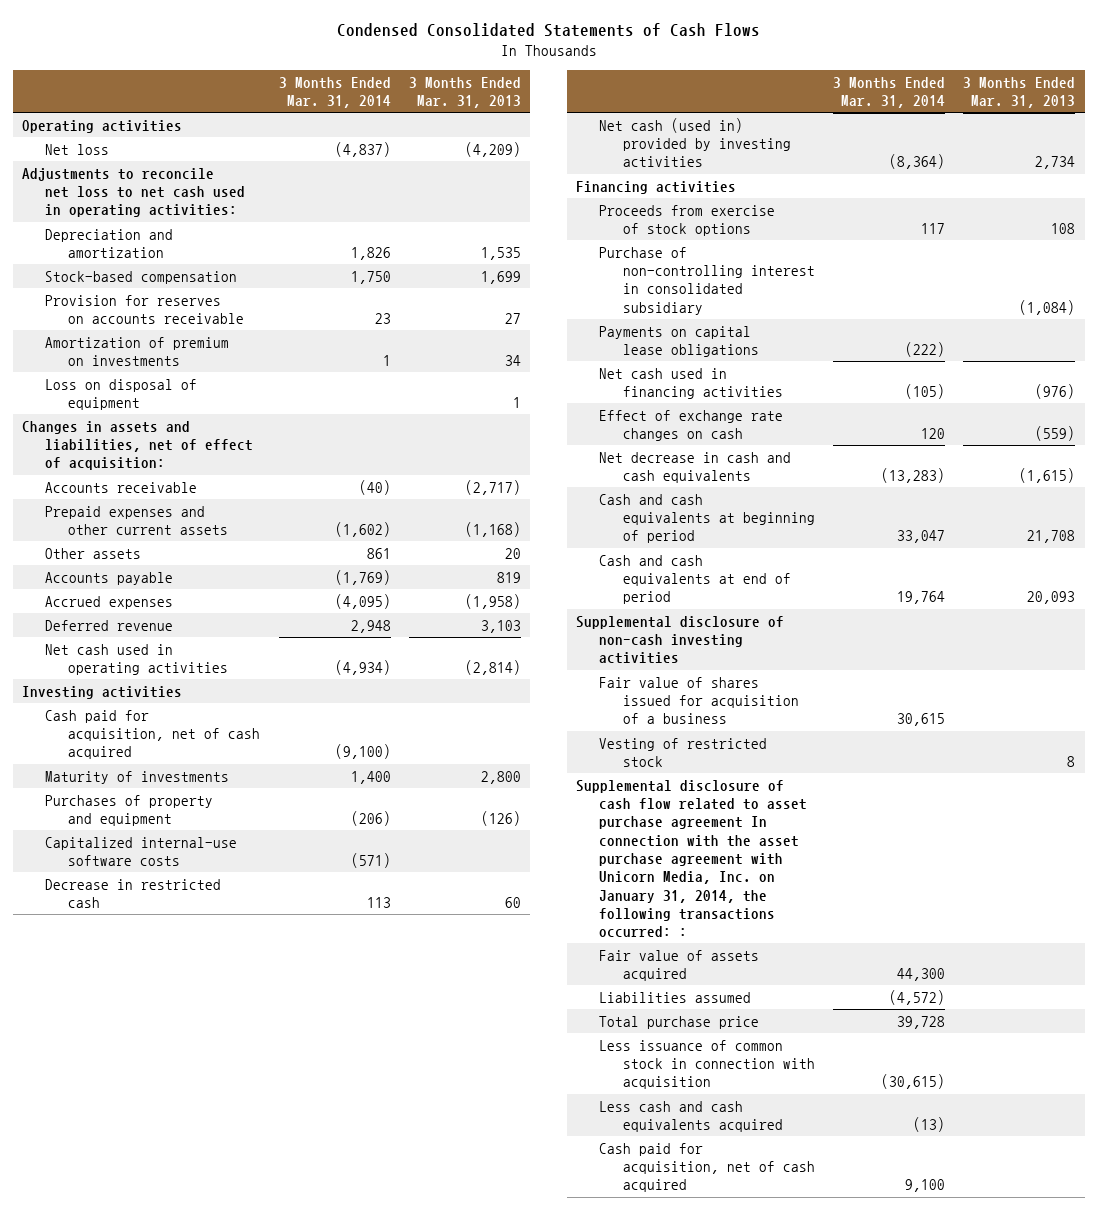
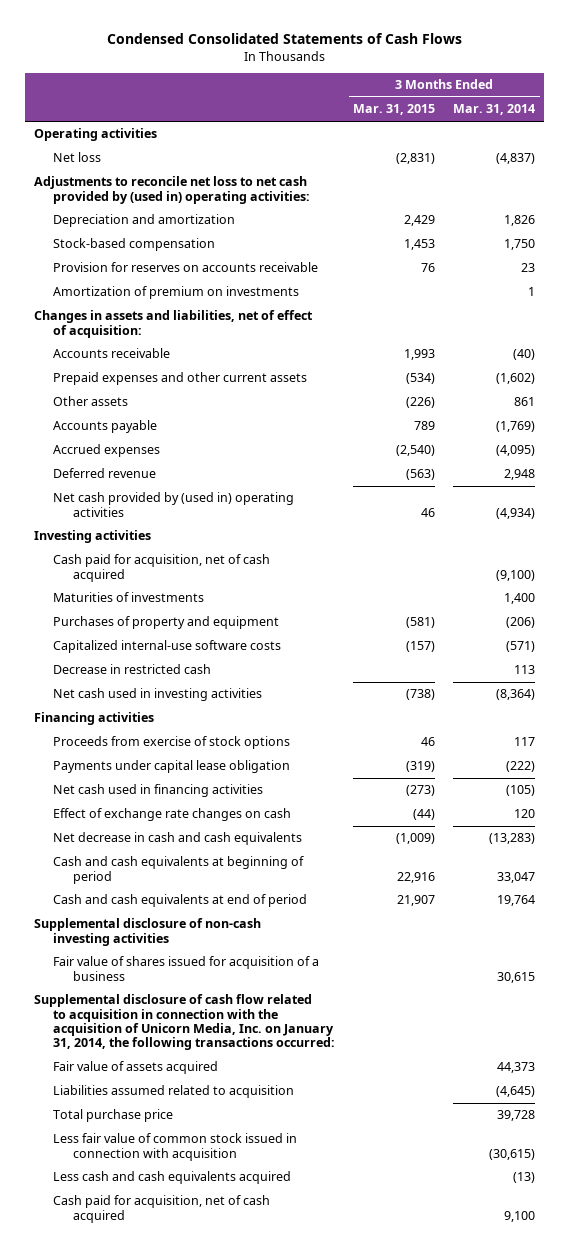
- | 3 Months Ended Mar. 31, 2014 | 3 Months Ended Mar. 31, 2013
+ | 3 Months Ended Mar. 31, 2015 | 3 Months Ended Mar. 31, 2014
- Adjustments to reconcile net loss to net cash used in operating activities:
+ Adjustments to reconcile net loss to net cash provided by (used in) operating activities:
- Loss on disposal of equipment | | 1
- Net cash used in operating activities | (4,934) | (2,814)
+ Net cash provided by (used in) operating activities | 46 | (4,934)
- Maturity of investments | 1,400 | 2,800
+ Maturities of investments | | 1,400
- Net cash (used in) provided by investing activities | (8,364) | 2,734
+ Net cash used in investing activities | (738) | (8,364)
- Purchase of non-controlling interest in consolidated subsidiary | | (1,084)
- Payments on capital lease obligations | (222) |
+ Payments under capital lease obligation | (319) | (222)
- Vesting of restricted stock | | 8
- Supplemental disclosure of cash flow related to asset purchase agreement In connection with the asset purchase agreement with Unicorn Media, Inc. on January 31, 2014, the following transactions occurred: :
- Fair value of assets acquired | 44,300 |
- Liabilities assumed | (4,572) |
+ Supplemental disclosure of cash flow related to acquisition in connection with the acquisition of Unicorn Media, Inc. on January 31, 2014, the following transactions occurred:
+ Fair value of assets acquired | | 44,373
+ Liabilities assumed related to acquisition | | (4,645)
- Less issuance of common stock in connection with acquisition | (30,615) |
+ Less fair value of common stock issued in connection with acquisition | | (30,615)

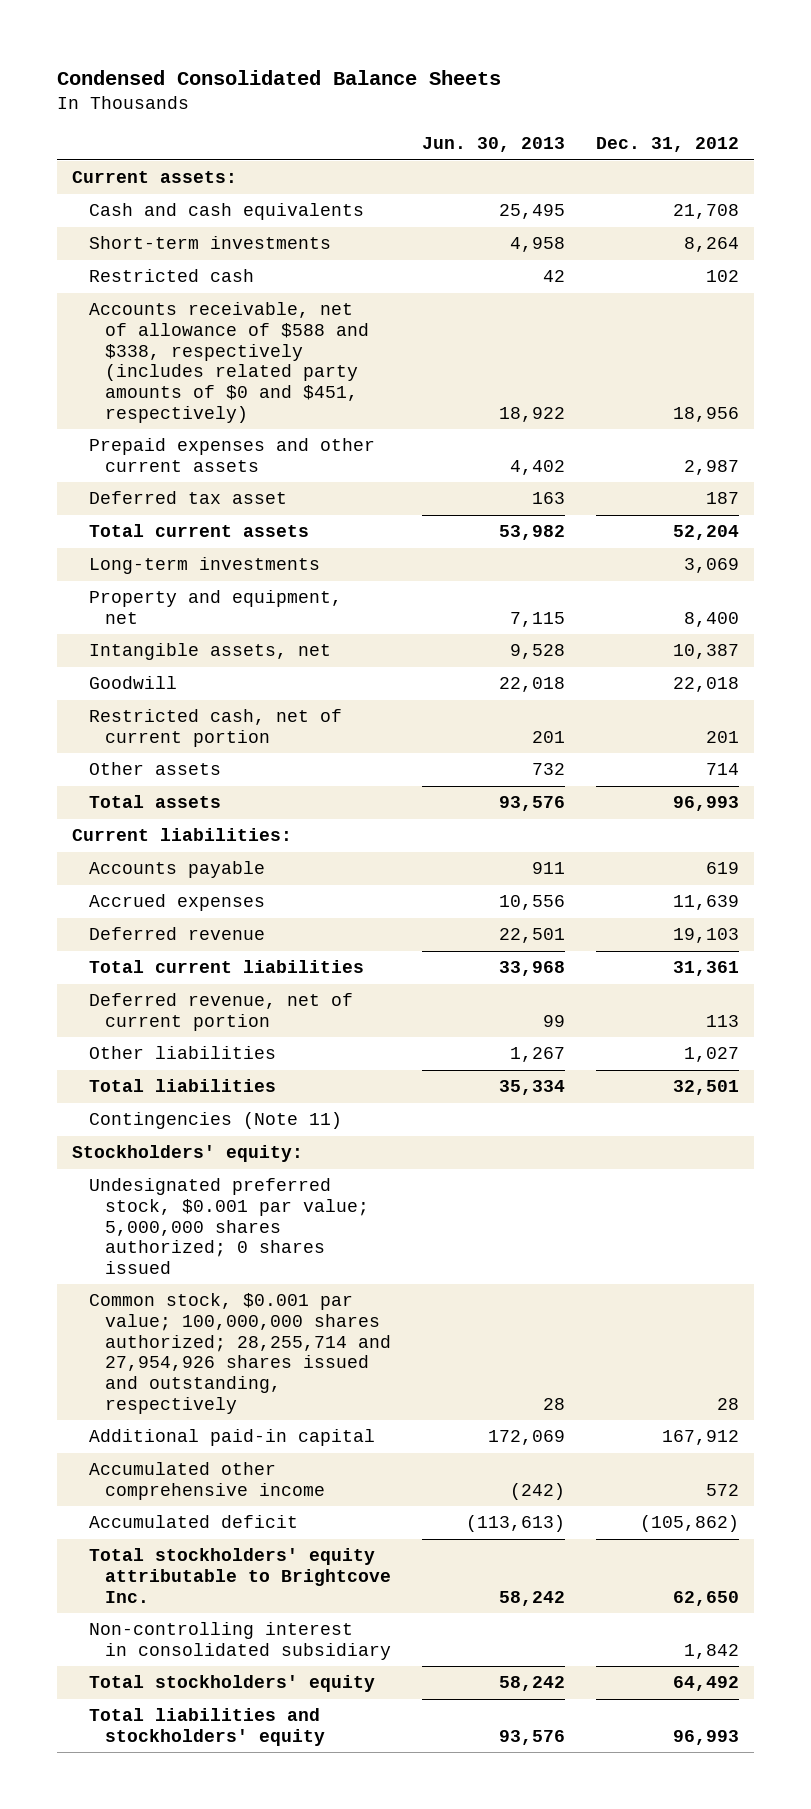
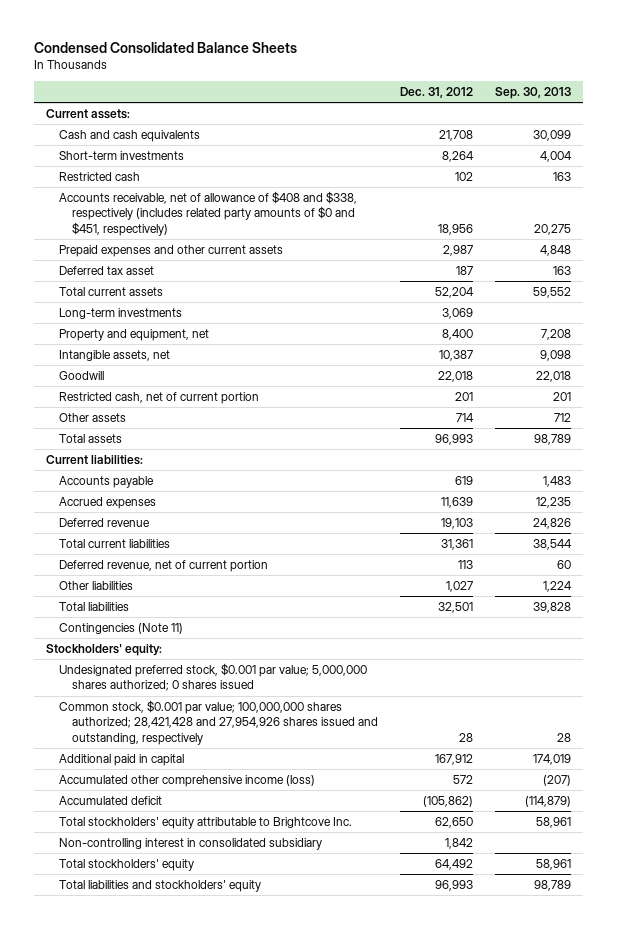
- | Jun. 30, 2013 | Dec. 31, 2012
+ | Dec. 31, 2012 | Sep. 30, 2013
- Accounts receivable, net of allowance of $588 and $338, respectively (includes related party amounts of $0 and $451, respectively) | 18,922 | 18,956
+ Accounts receivable, net of allowance of $408 and $338, respectively (includes related party amounts of $0 and $451, respectively) | 18,956 | 20,275
- Common stock, $0.001 par value; 100,000,000 shares authorized; 28,255,714 and 27,954,926 shares issued and outstanding, respectively | 28 | 28
- Additional paid-in capital | 172,069 | 167,912
- Accumulated other comprehensive income | (242) | 572
+ Common stock, $0.001 par value; 100,000,000 shares authorized; 28,421,428 and 27,954,926 shares issued and outstanding, respectively | 28 | 28
+ Additional paid in capital | 167,912 | 174,019
+ Accumulated other comprehensive income (loss) | 572 | (207)

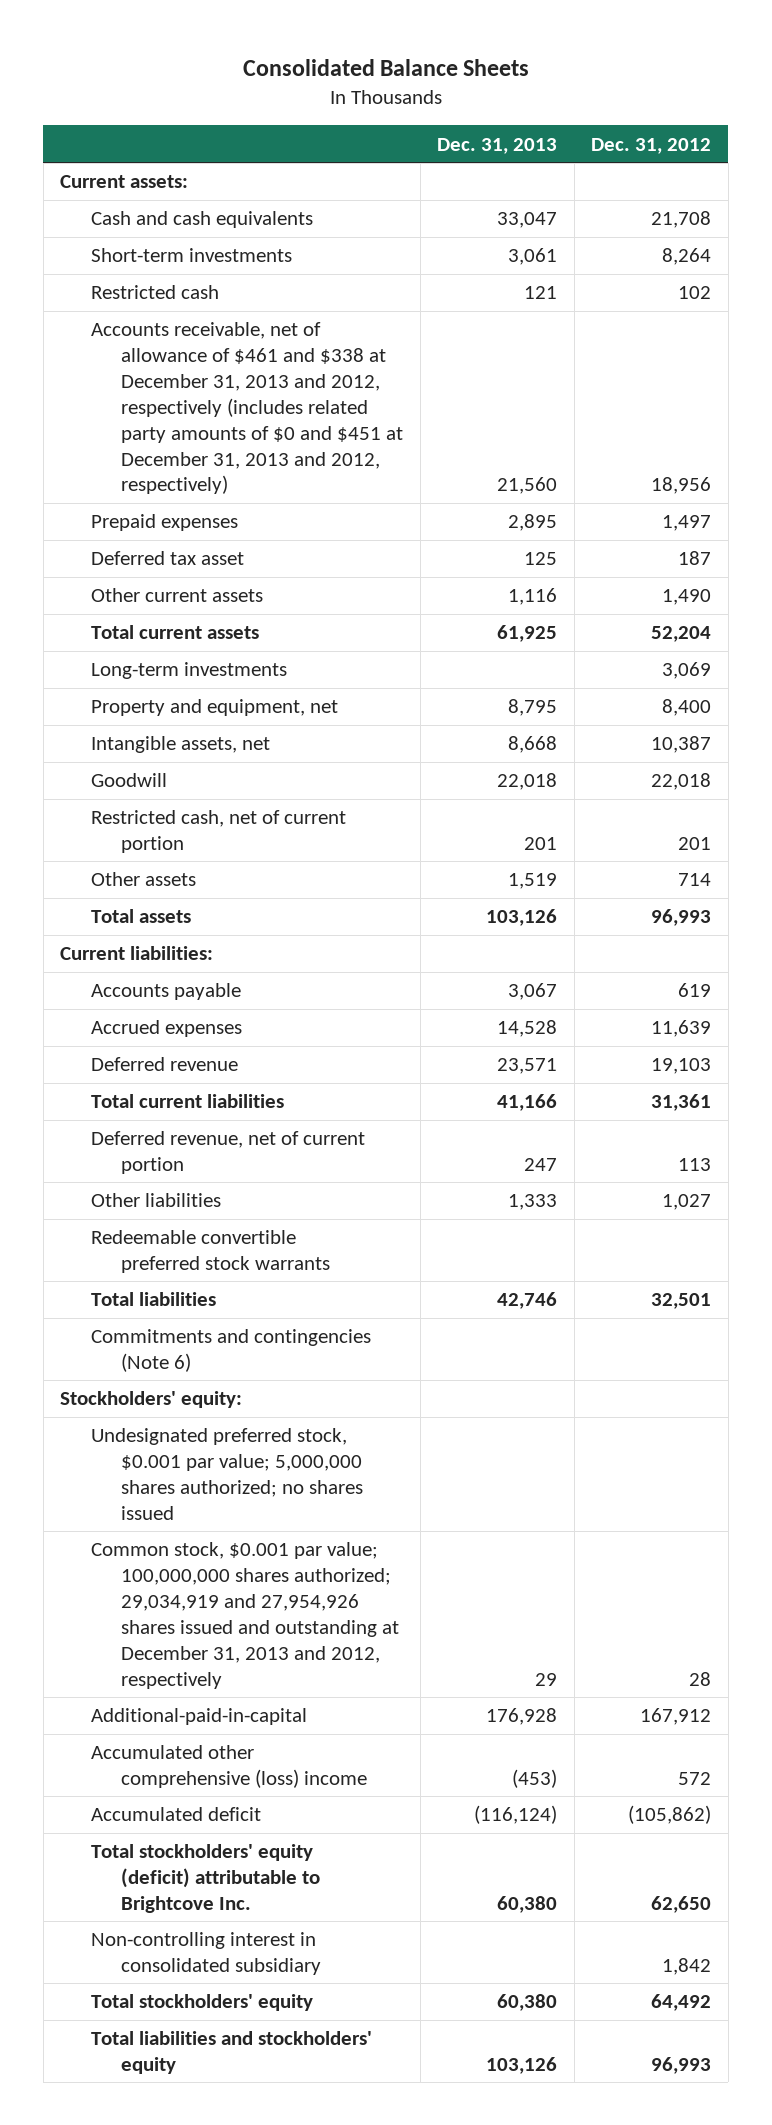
- Condensed Consolidated Balance Sheets
+ Consolidated Balance Sheets
- | Dec. 31, 2012 | Sep. 30, 2013
+ | Dec. 31, 2013 | Dec. 31, 2012
- Accounts receivable, net of allowance of $408 and $338, respectively (includes related party amounts of $0 and $451, respectively) | 18,956 | 20,275
- Prepaid expenses and other current assets | 2,987 | 4,848
+ Accounts receivable, net of allowance of $461 and $338 at December 31, 2013 and 2012, respectively (includes related party amounts of $0 and $451 at December 31, 2013 and 2012, respectively) | 21,560 | 18,956
+ Prepaid expenses | 2,895 | 1,497
+ Other current assets | 1,116 | 1,490
+ Redeemable convertible preferred stock warrants
- Contingencies (Note 11)
+ Commitments and contingencies (Note 6)
- Undesignated preferred stock, $0.001 par value; 5,000,000 shares authorized; 0 shares issued
- Common stock, $0.001 par value; 100,000,000 shares authorized; 28,421,428 and 27,954,926 shares issued and outstanding, respectively | 28 | 28
- Additional paid in capital | 167,912 | 174,019
- Accumulated other comprehensive income (loss) | 572 | (207)
+ Undesignated preferred stock, $0.001 par value; 5,000,000 shares authorized; no shares issued
+ Common stock, $0.001 par value; 100,000,000 shares authorized; 29,034,919 and 27,954,926 shares issued and outstanding at December 31, 2013 and 2012, respectively | 29 | 28
+ Additional-paid-in-capital | 176,928 | 167,912
+ Accumulated other comprehensive (loss) income | (453) | 572
- Total stockholders' equity attributable to Brightcove Inc. | 62,650 | 58,961
+ Total stockholders' equity (deficit) attributable to Brightcove Inc. | 60,380 | 62,650

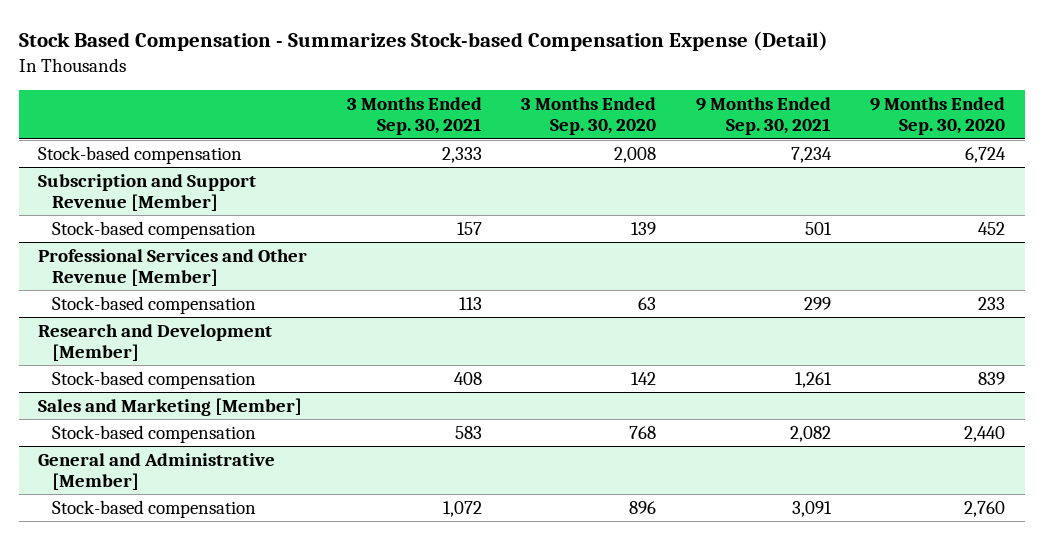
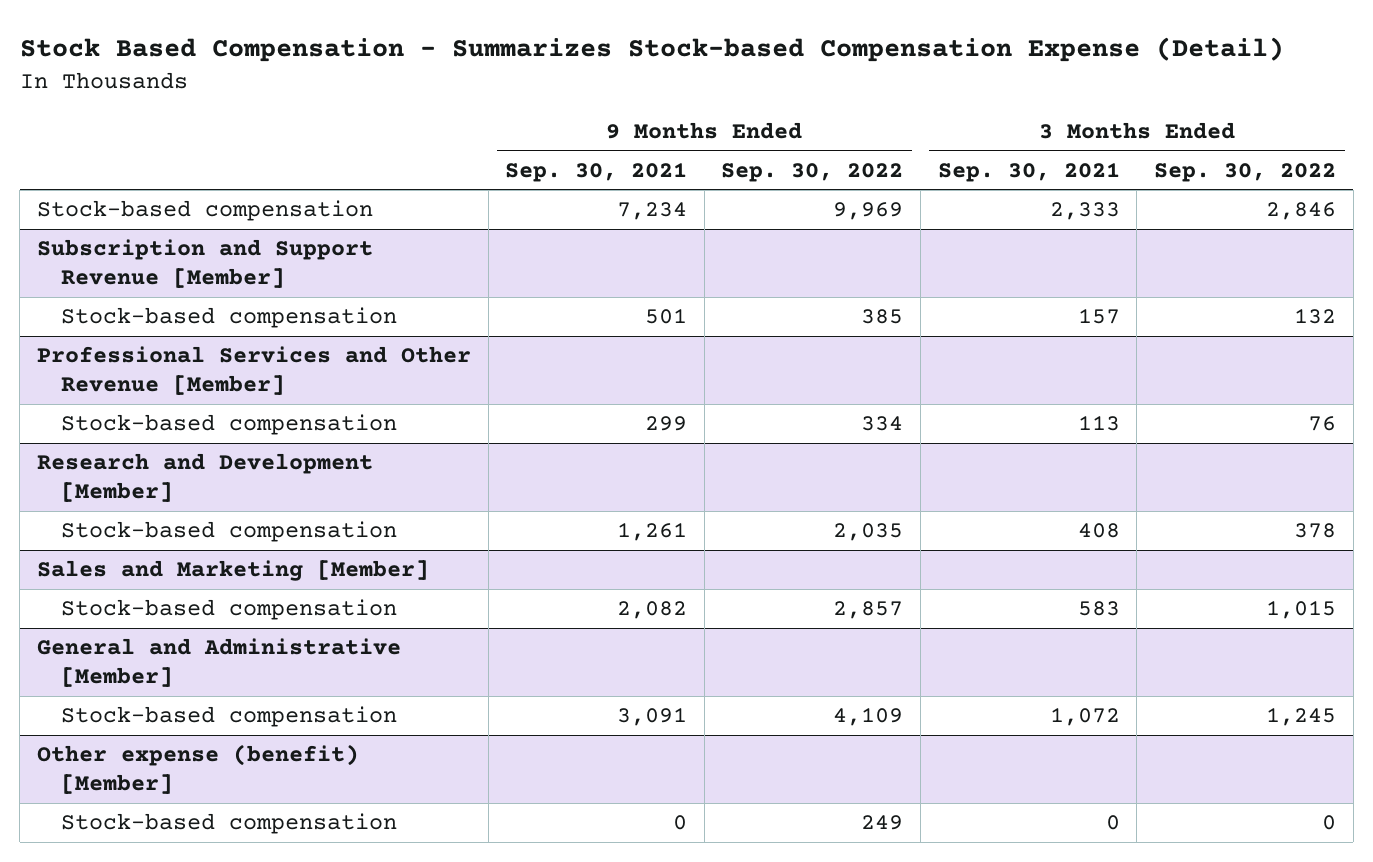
- | 3 Months Ended Sep. 30, 2021 | 3 Months Ended Sep. 30, 2020 | 9 Months Ended Sep. 30, 2021 | 9 Months Ended Sep. 30, 2020
+ | 9 Months Ended Sep. 30, 2021 | 9 Months Ended Sep. 30, 2022 | 3 Months Ended Sep. 30, 2021 | 3 Months Ended Sep. 30, 2022
+ Other expense (benefit) [Member]
+ Stock-based compensation | 0 | 249 | 0 | 0

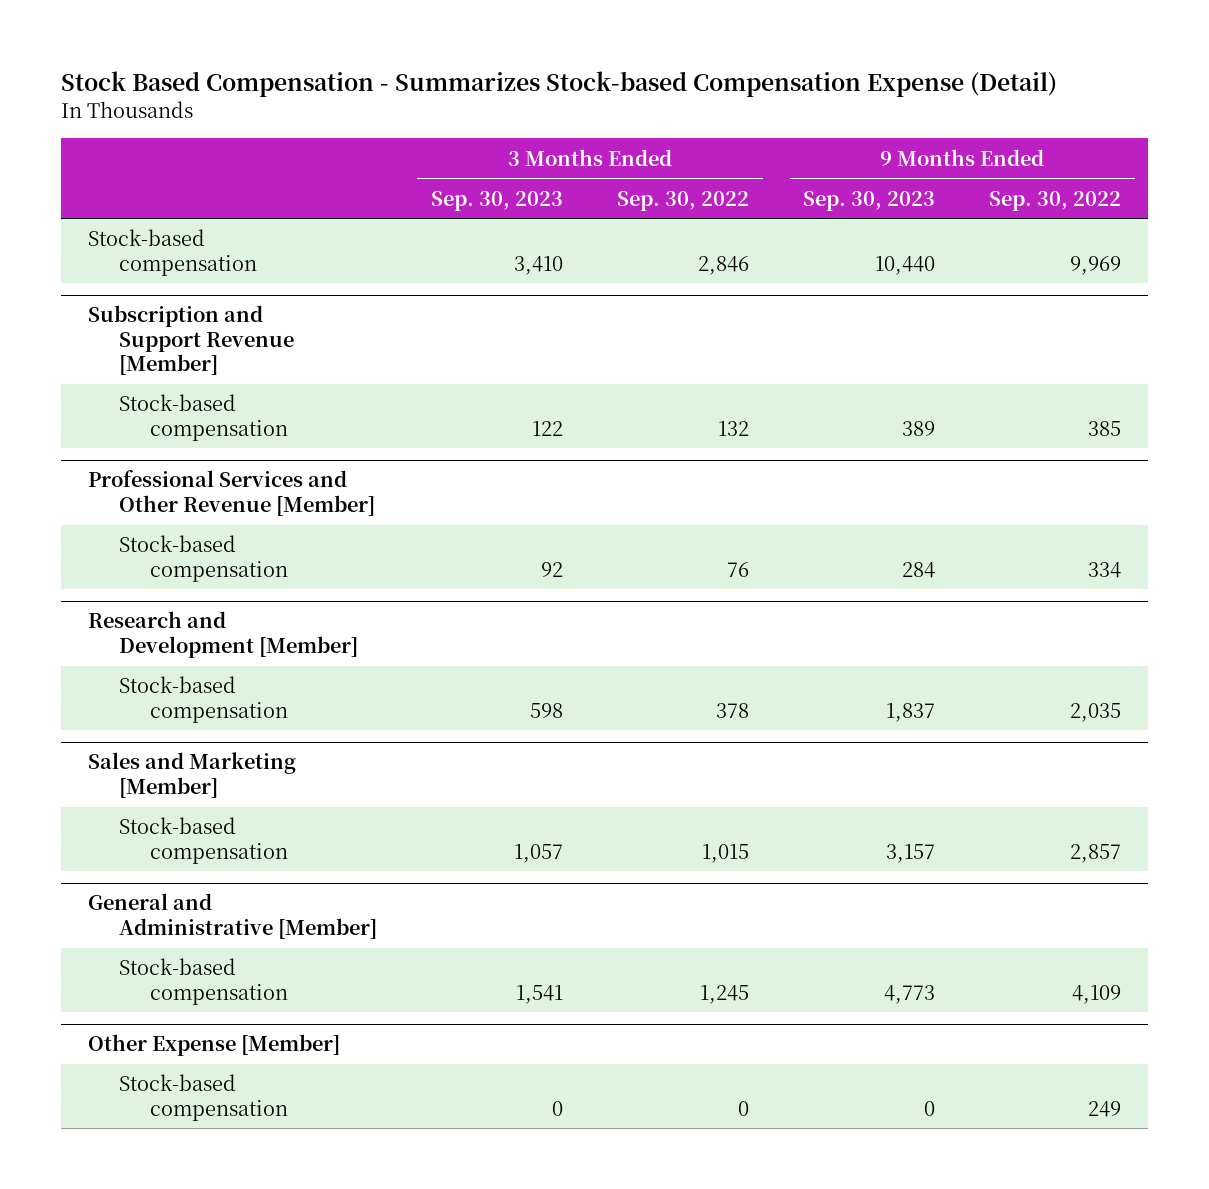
- | 9 Months Ended Sep. 30, 2021 | 9 Months Ended Sep. 30, 2022 | 3 Months Ended Sep. 30, 2021 | 3 Months Ended Sep. 30, 2022
+ | 3 Months Ended Sep. 30, 2023 | 3 Months Ended Sep. 30, 2022 | 9 Months Ended Sep. 30, 2023 | 9 Months Ended Sep. 30, 2022
- Other expense (benefit) [Member]
+ Other Expense [Member]

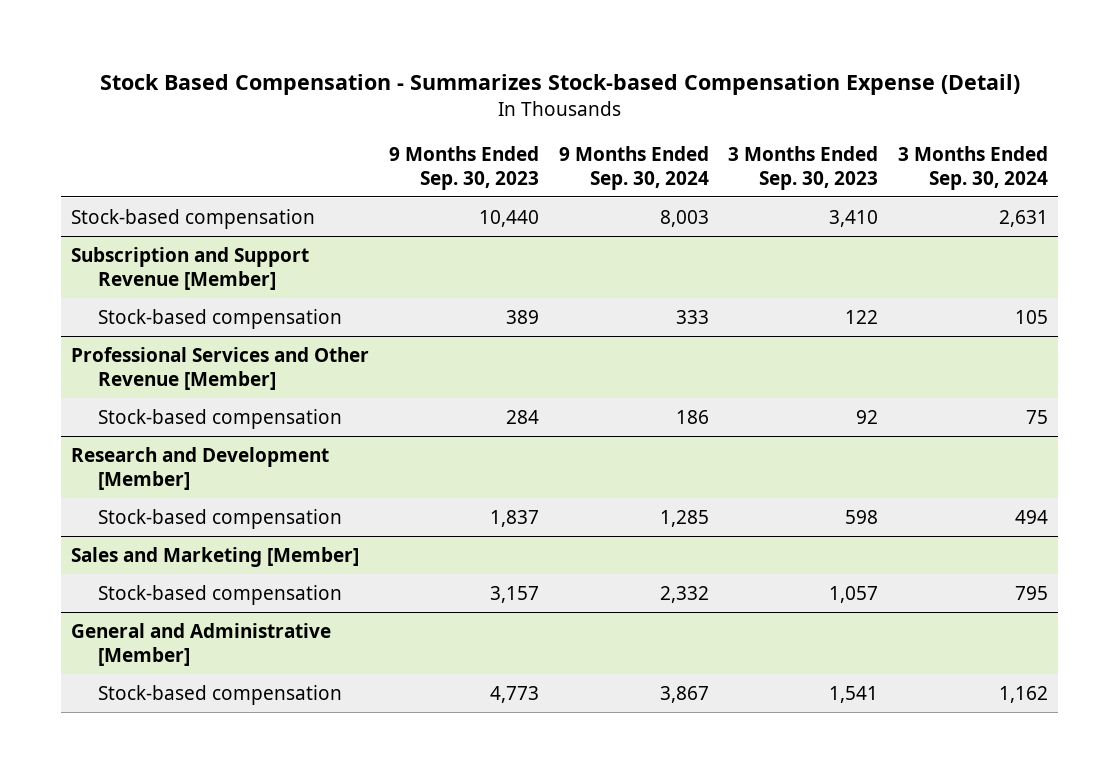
- | 3 Months Ended Sep. 30, 2023 | 3 Months Ended Sep. 30, 2022 | 9 Months Ended Sep. 30, 2023 | 9 Months Ended Sep. 30, 2022
+ | 9 Months Ended Sep. 30, 2023 | 9 Months Ended Sep. 30, 2024 | 3 Months Ended Sep. 30, 2023 | 3 Months Ended Sep. 30, 2024
- Other Expense [Member]
- Stock-based compensation | 0 | 0 | 0 | 249

